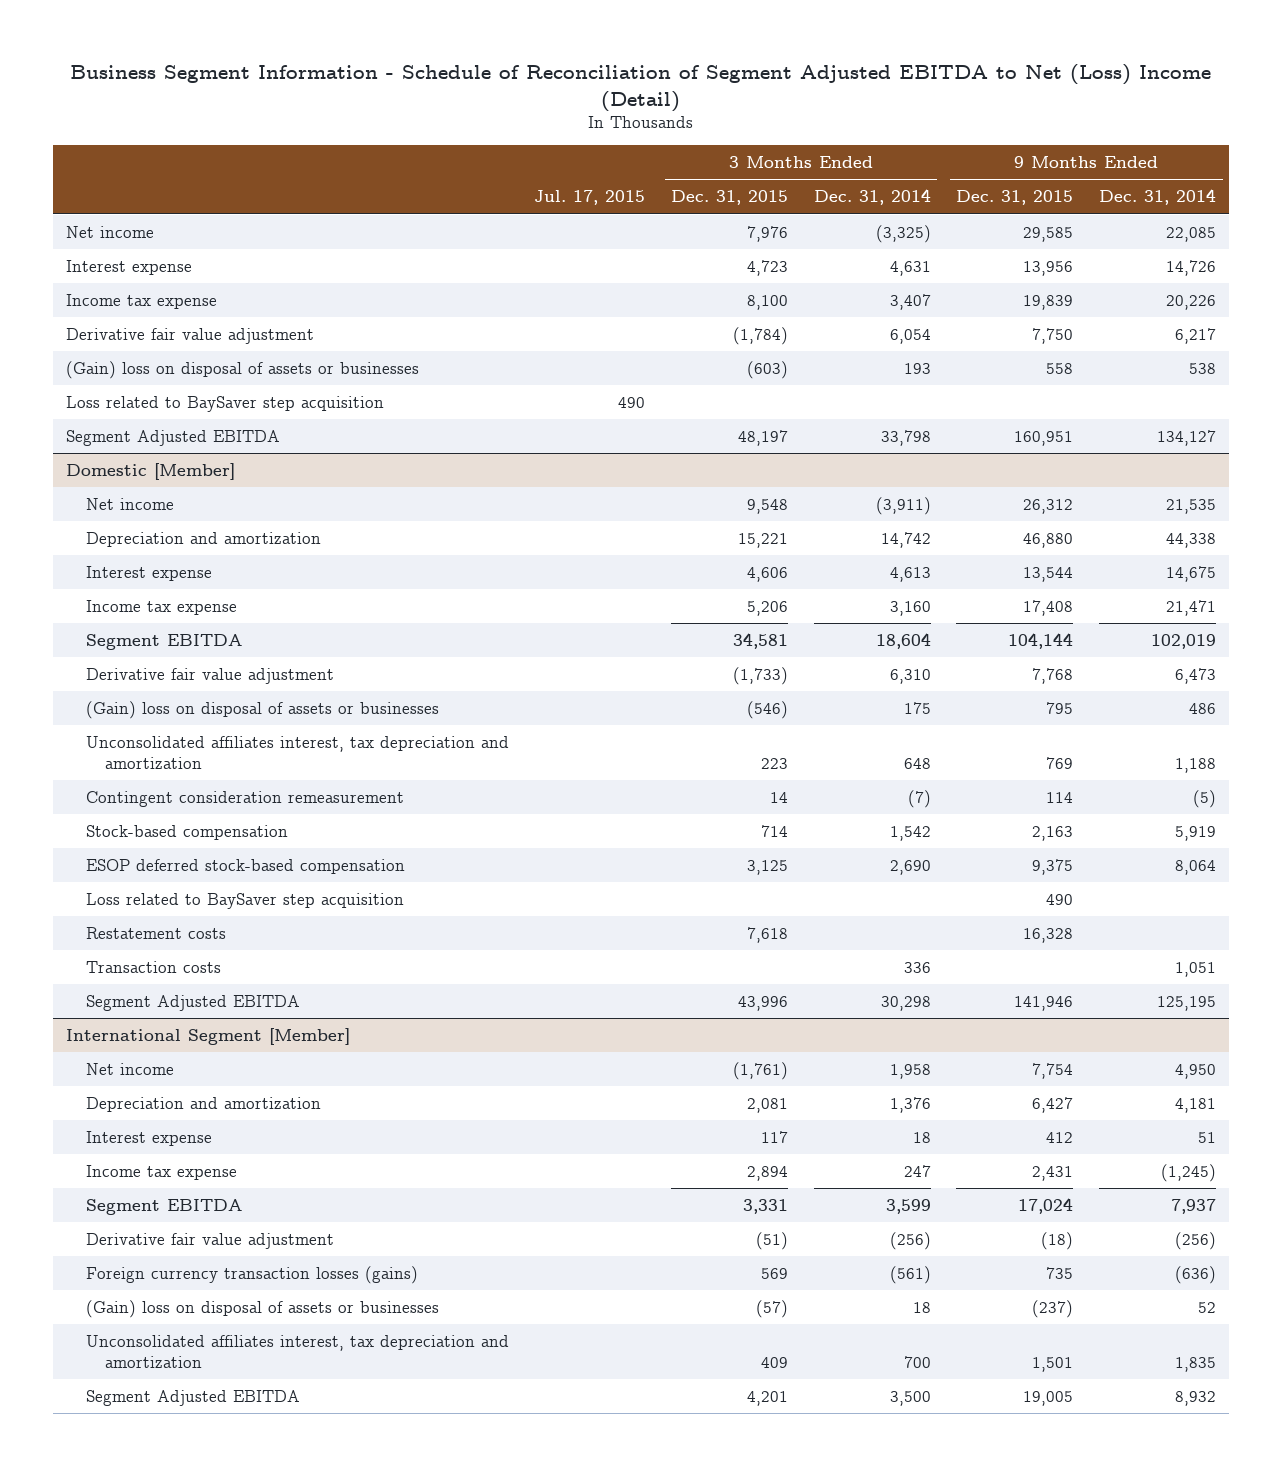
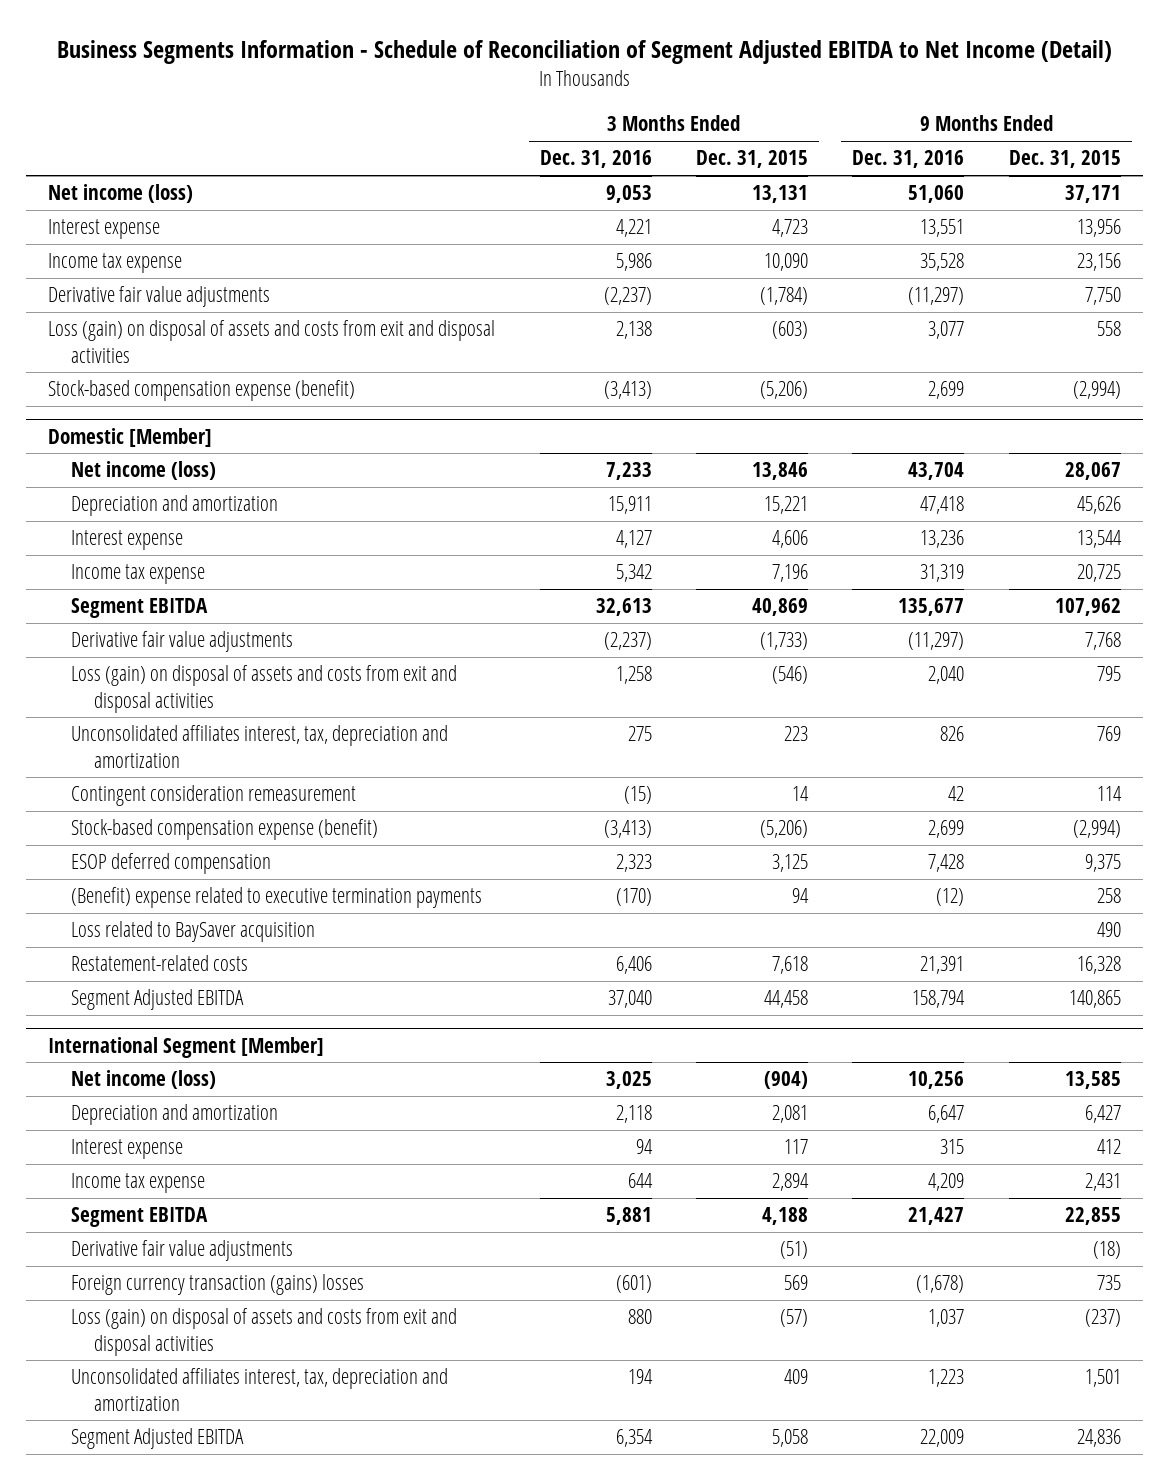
- Business Segment Information - Schedule of Reconciliation of Segment Adjusted EBITDA to Net (Loss) Income (Detail)
+ Business Segments Information - Schedule of Reconciliation of Segment Adjusted EBITDA to Net Income (Detail)
- | Jul. 17, 2015 | 3 Months Ended Dec. 31, 2015 | 3 Months Ended Dec. 31, 2014 | 9 Months Ended Dec. 31, 2015 | 9 Months Ended Dec. 31, 2014
+ | 3 Months Ended Dec. 31, 2016 | 3 Months Ended Dec. 31, 2015 | 9 Months Ended Dec. 31, 2016 | 9 Months Ended Dec. 31, 2015
- Net income | | 7,976 | (3,325) | 29,585 | 22,085
+ Net income (loss) | 9,053 | 13,131 | 51,060 | 37,171
- Income tax expense | | 8,100 | 3,407 | 19,839 | 20,226
- Derivative fair value adjustment | | (1,784) | 6,054 | 7,750 | 6,217
- (Gain) loss on disposal of assets or businesses | | (603) | 193 | 558 | 538
- Loss related to BaySaver step acquisition | 490 | | | |
- Segment Adjusted EBITDA | | 48,197 | 33,798 | 160,951 | 134,127
+ Income tax expense | 5,986 | 10,090 | 35,528 | 23,156
+ Derivative fair value adjustments | (2,237) | (1,784) | (11,297) | 7,750
+ Loss (gain) on disposal of assets and costs from exit and disposal activities | 2,138 | (603) | 3,077 | 558
+ Stock-based compensation expense (benefit) | (3,413) | (5,206) | 2,699 | (2,994)
@ Domestic [Member]
- Net income | | 9,548 | (3,911) | 26,312 | 21,535
- Depreciation and amortization | | 15,221 | 14,742 | 46,880 | 44,338
+ Net income (loss) | 7,233 | 13,846 | 43,704 | 28,067
+ Depreciation and amortization | 15,911 | 15,221 | 47,418 | 45,626
- Income tax expense | | 5,206 | 3,160 | 17,408 | 21,471
- Segment EBITDA | | 34,581 | 18,604 | 104,144 | 102,019
- Derivative fair value adjustment | | (1,733) | 6,310 | 7,768 | 6,473
- (Gain) loss on disposal of assets or businesses | | (546) | 175 | 795 | 486
- Unconsolidated affiliates interest, tax depreciation and amortization | | 223 | 648 | 769 | 1,188
+ Income tax expense | 5,342 | 7,196 | 31,319 | 20,725
+ Segment EBITDA | 32,613 | 40,869 | 135,677 | 107,962
+ Derivative fair value adjustments | (2,237) | (1,733) | (11,297) | 7,768
+ Loss (gain) on disposal of assets and costs from exit and disposal activities | 1,258 | (546) | 2,040 | 795
+ Unconsolidated affiliates interest, tax, depreciation and amortization | 275 | 223 | 826 | 769
- Stock-based compensation | | 714 | 1,542 | 2,163 | 5,919
- ESOP deferred stock-based compensation | | 3,125 | 2,690 | 9,375 | 8,064
- Loss related to BaySaver step acquisition | | | | 490 |
- Restatement costs | | 7,618 | | 16,328 |
- Transaction costs | | | 336 | | 1,051
- Segment Adjusted EBITDA | | 43,996 | 30,298 | 141,946 | 125,195
+ Stock-based compensation expense (benefit) | (3,413) | (5,206) | 2,699 | (2,994)
+ ESOP deferred compensation | 2,323 | 3,125 | 7,428 | 9,375
+ (Benefit) expense related to executive termination payments | (170) | 94 | (12) | 258
+ Loss related to BaySaver acquisition | | | | 490
+ Restatement-related costs | 6,406 | 7,618 | 21,391 | 16,328
+ Segment Adjusted EBITDA | 37,040 | 44,458 | 158,794 | 140,865
@ International Segment [Member]
- Net income | | (1,761) | 1,958 | 7,754 | 4,950
+ Net income (loss) | 3,025 | (904) | 10,256 | 13,585
- Segment EBITDA | | 3,331 | 3,599 | 17,024 | 7,937
- Derivative fair value adjustment | | (51) | (256) | (18) | (256)
- Foreign currency transaction losses (gains) | | 569 | (561) | 735 | (636)
- (Gain) loss on disposal of assets or businesses | | (57) | 18 | (237) | 52
- Unconsolidated affiliates interest, tax depreciation and amortization | | 409 | 700 | 1,501 | 1,835
- Segment Adjusted EBITDA | | 4,201 | 3,500 | 19,005 | 8,932
+ Segment EBITDA | 5,881 | 4,188 | 21,427 | 22,855
+ Derivative fair value adjustments | | (51) | | (18)
+ Foreign currency transaction (gains) losses | (601) | 569 | (1,678) | 735
+ Loss (gain) on disposal of assets and costs from exit and disposal activities | 880 | (57) | 1,037 | (237)
+ Unconsolidated affiliates interest, tax, depreciation and amortization | 194 | 409 | 1,223 | 1,501
+ Segment Adjusted EBITDA | 6,354 | 5,058 | 22,009 | 24,836

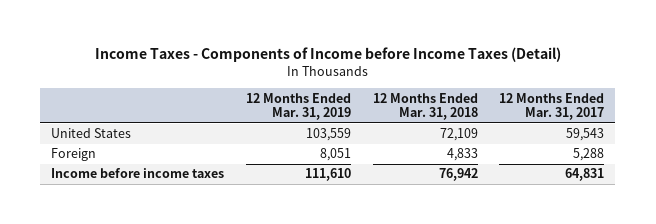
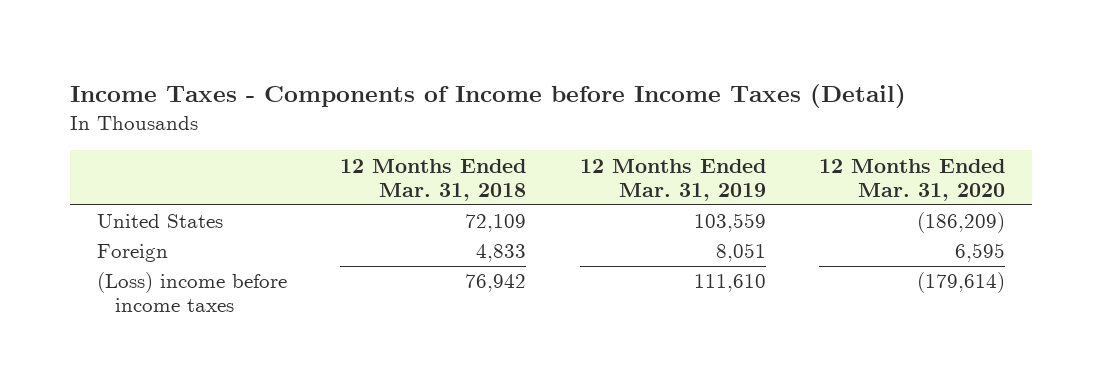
- | 12 Months Ended Mar. 31, 2019 | 12 Months Ended Mar. 31, 2018 | 12 Months Ended Mar. 31, 2017
+ | 12 Months Ended Mar. 31, 2018 | 12 Months Ended Mar. 31, 2019 | 12 Months Ended Mar. 31, 2020
- Income before income taxes | 111,610 | 76,942 | 64,831
+ (Loss) income before income taxes | 76,942 | 111,610 | (179,614)

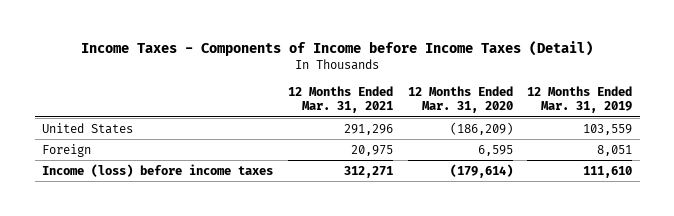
- | 12 Months Ended Mar. 31, 2018 | 12 Months Ended Mar. 31, 2019 | 12 Months Ended Mar. 31, 2020
+ | 12 Months Ended Mar. 31, 2021 | 12 Months Ended Mar. 31, 2020 | 12 Months Ended Mar. 31, 2019
- (Loss) income before income taxes | 76,942 | 111,610 | (179,614)
+ Income (loss) before income taxes | 312,271 | (179,614) | 111,610

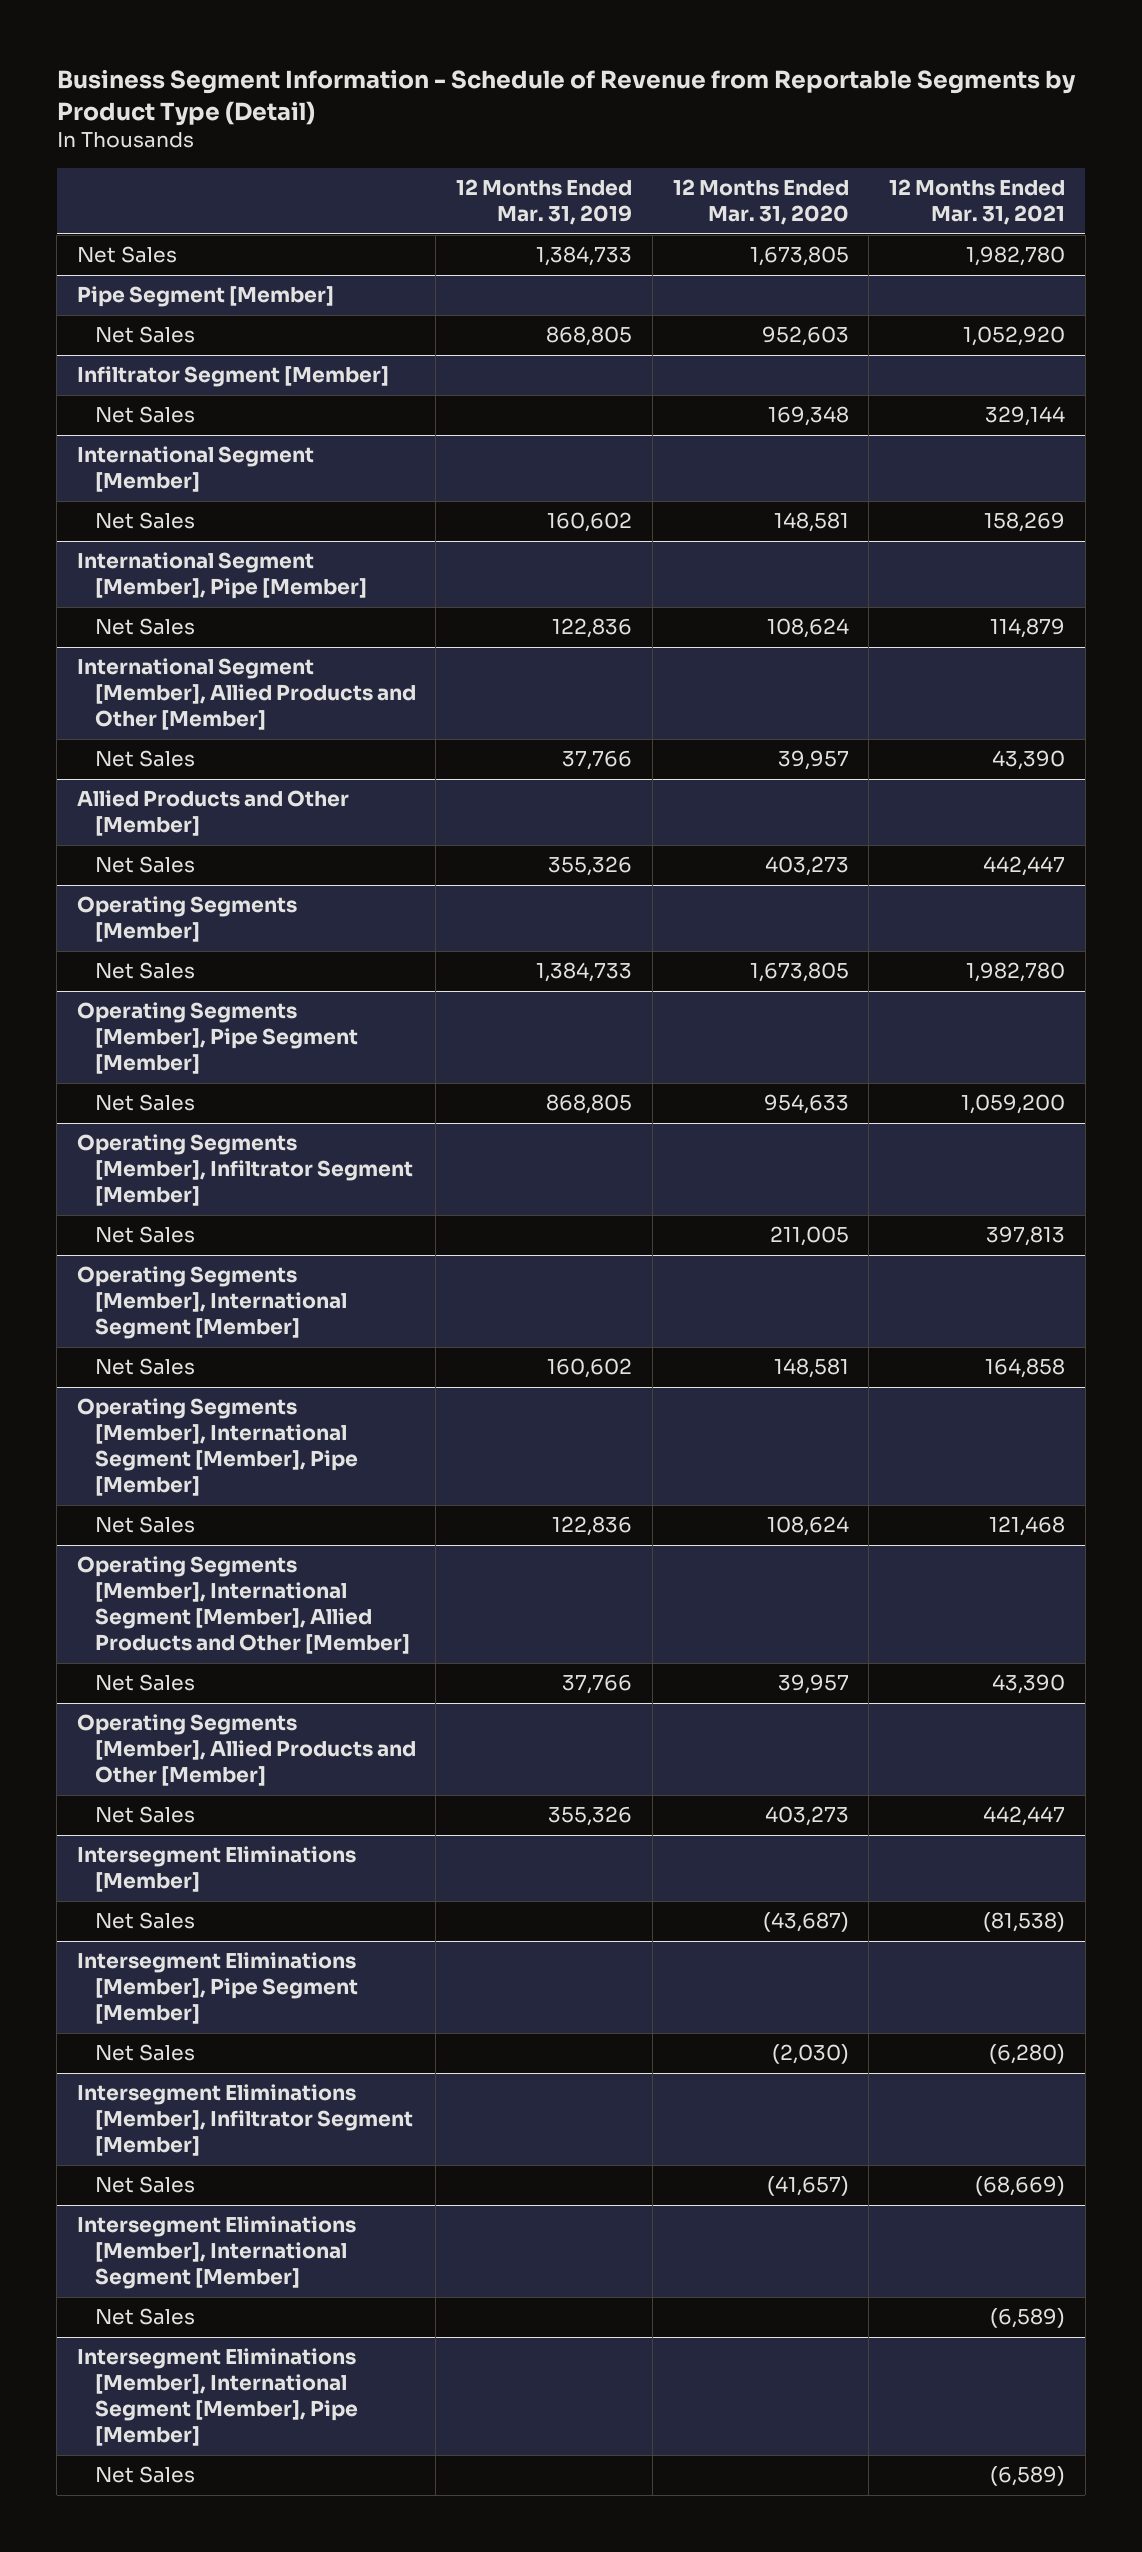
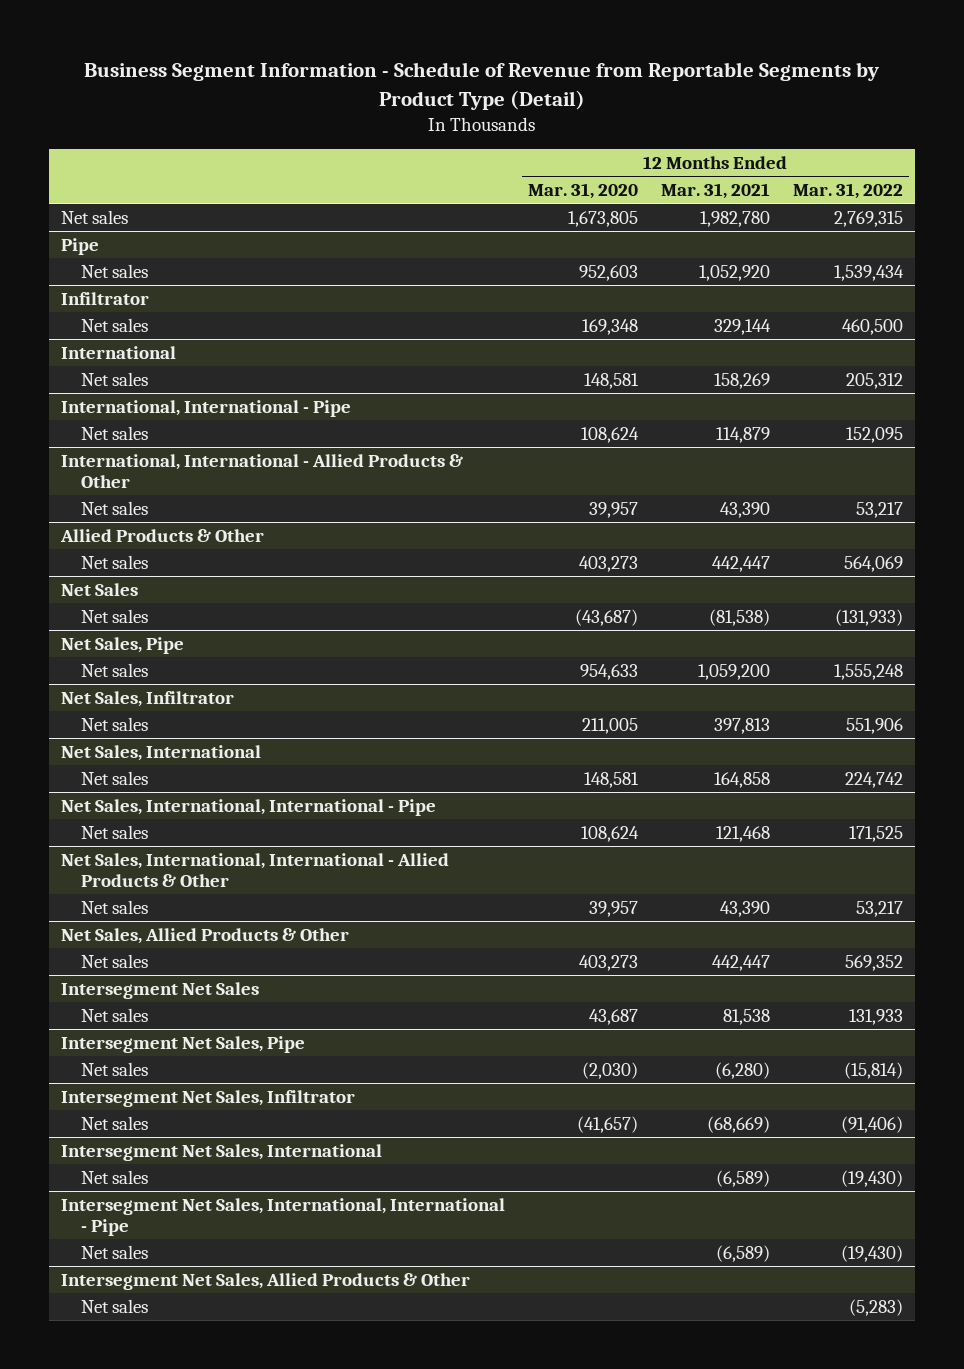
- | 12 Months Ended Mar. 31, 2019 | 12 Months Ended Mar. 31, 2020 | 12 Months Ended Mar. 31, 2021
+ | 12 Months Ended Mar. 31, 2020 | 12 Months Ended Mar. 31, 2021 | 12 Months Ended Mar. 31, 2022
- Net Sales | 1,384,733 | 1,673,805 | 1,982,780
- Pipe Segment [Member]
- Net Sales | 868,805 | 952,603 | 1,052,920
- Infiltrator Segment [Member]
- Net Sales | | 169,348 | 329,144
- International Segment [Member]
- Net Sales | 160,602 | 148,581 | 158,269
- International Segment [Member], Pipe [Member]
- Net Sales | 122,836 | 108,624 | 114,879
- International Segment [Member], Allied Products and Other [Member]
- Net Sales | 37,766 | 39,957 | 43,390
- Allied Products and Other [Member]
- Net Sales | 355,326 | 403,273 | 442,447
- Operating Segments [Member]
- Net Sales | 1,384,733 | 1,673,805 | 1,982,780
- Operating Segments [Member], Pipe Segment [Member]
- Net Sales | 868,805 | 954,633 | 1,059,200
- Operating Segments [Member], Infiltrator Segment [Member]
- Net Sales | | 211,005 | 397,813
- Operating Segments [Member], International Segment [Member]
- Net Sales | 160,602 | 148,581 | 164,858
- Operating Segments [Member], International Segment [Member], Pipe [Member]
- Net Sales | 122,836 | 108,624 | 121,468
- Operating Segments [Member], International Segment [Member], Allied Products and Other [Member]
- Net Sales | 37,766 | 39,957 | 43,390
- Operating Segments [Member], Allied Products and Other [Member]
- Net Sales | 355,326 | 403,273 | 442,447
- Intersegment Eliminations [Member]
- Net Sales | | (43,687) | (81,538)
- Intersegment Eliminations [Member], Pipe Segment [Member]
- Net Sales | | (2,030) | (6,280)
- Intersegment Eliminations [Member], Infiltrator Segment [Member]
- Net Sales | | (41,657) | (68,669)
- Intersegment Eliminations [Member], International Segment [Member]
- Net Sales | | | (6,589)
- Intersegment Eliminations [Member], International Segment [Member], Pipe [Member]
- Net Sales | | | (6,589)
+ Net sales | 1,673,805 | 1,982,780 | 2,769,315
+ Pipe
+ Net sales | 952,603 | 1,052,920 | 1,539,434
+ Infiltrator
+ Net sales | 169,348 | 329,144 | 460,500
+ International
+ Net sales | 148,581 | 158,269 | 205,312
+ International, International - Pipe
+ Net sales | 108,624 | 114,879 | 152,095
+ International, International - Allied Products & Other
+ Net sales | 39,957 | 43,390 | 53,217
+ Allied Products & Other
+ Net sales | 403,273 | 442,447 | 564,069
+ Net Sales
+ Net sales | (43,687) | (81,538) | (131,933)
+ Net Sales, Pipe
+ Net sales | 954,633 | 1,059,200 | 1,555,248
+ Net Sales, Infiltrator
+ Net sales | 211,005 | 397,813 | 551,906
+ Net Sales, International
+ Net sales | 148,581 | 164,858 | 224,742
+ Net Sales, International, International - Pipe
+ Net sales | 108,624 | 121,468 | 171,525
+ Net Sales, International, International - Allied Products & Other
+ Net sales | 39,957 | 43,390 | 53,217
+ Net Sales, Allied Products & Other
+ Net sales | 403,273 | 442,447 | 569,352
+ Intersegment Net Sales
+ Net sales | 43,687 | 81,538 | 131,933
+ Intersegment Net Sales, Pipe
+ Net sales | (2,030) | (6,280) | (15,814)
+ Intersegment Net Sales, Infiltrator
+ Net sales | (41,657) | (68,669) | (91,406)
+ Intersegment Net Sales, International
+ Net sales | | (6,589) | (19,430)
+ Intersegment Net Sales, International, International - Pipe
+ Net sales | | (6,589) | (19,430)
+ Intersegment Net Sales, Allied Products & Other
+ Net sales | | | (5,283)

